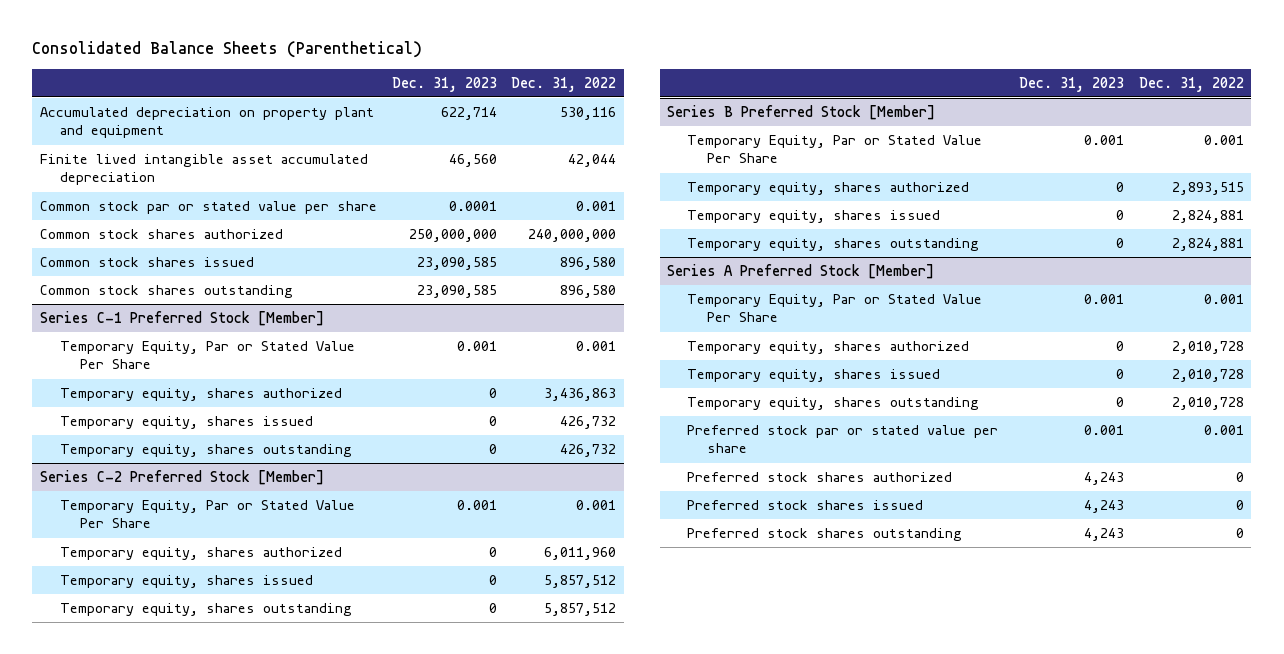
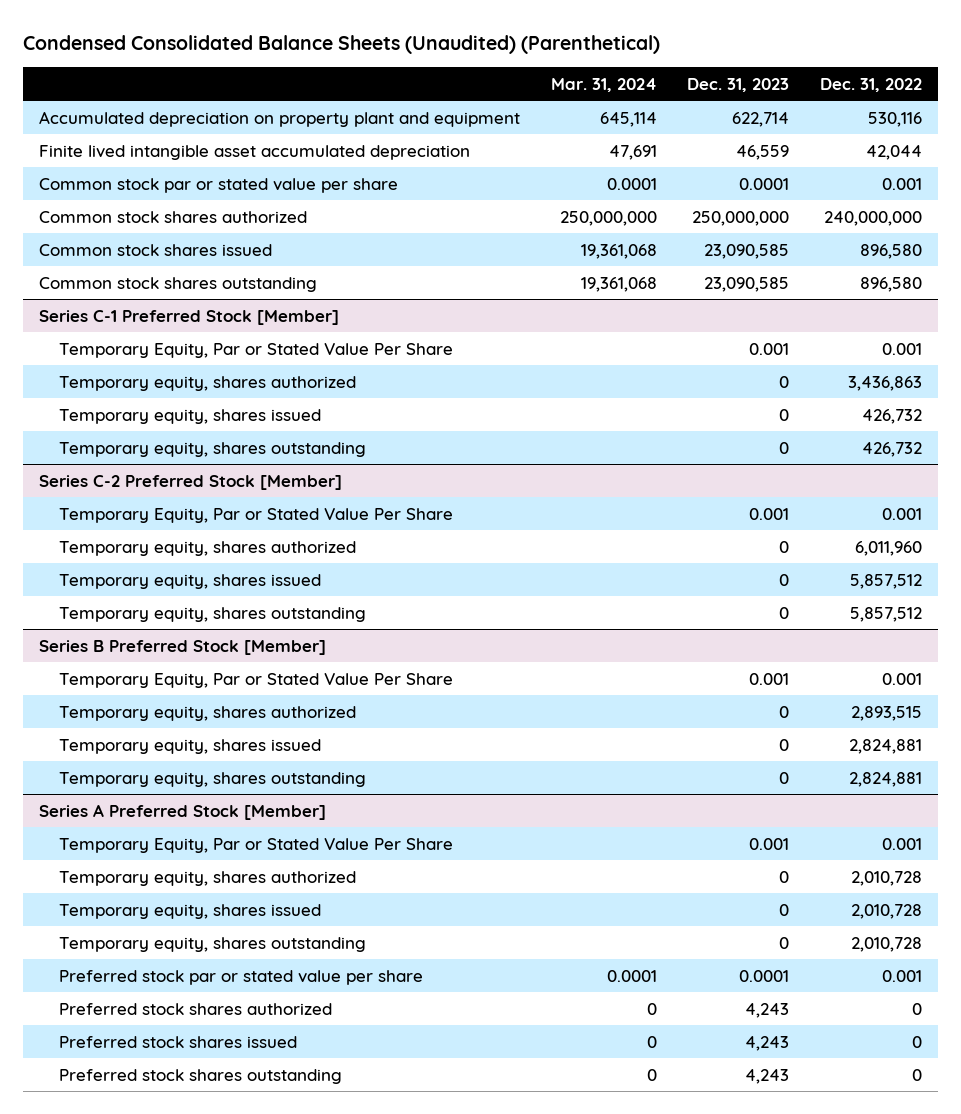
- Consolidated Balance Sheets (Parenthetical)
+ Condensed Consolidated Balance Sheets (Unaudited) (Parenthetical)
- | Dec. 31, 2023 | Dec. 31, 2022
+ | Mar. 31, 2024 | Dec. 31, 2023 | Dec. 31, 2022
- Finite lived intangible asset accumulated depreciation | 46,560 | 42,044
+ Finite lived intangible asset accumulated depreciation | 47,691 | 46,559 | 42,044
@ Series A Preferred Stock [Member]
- Preferred stock par or stated value per share | 0.001 | 0.001
+ Preferred stock par or stated value per share | 0.0001 | 0.0001 | 0.001

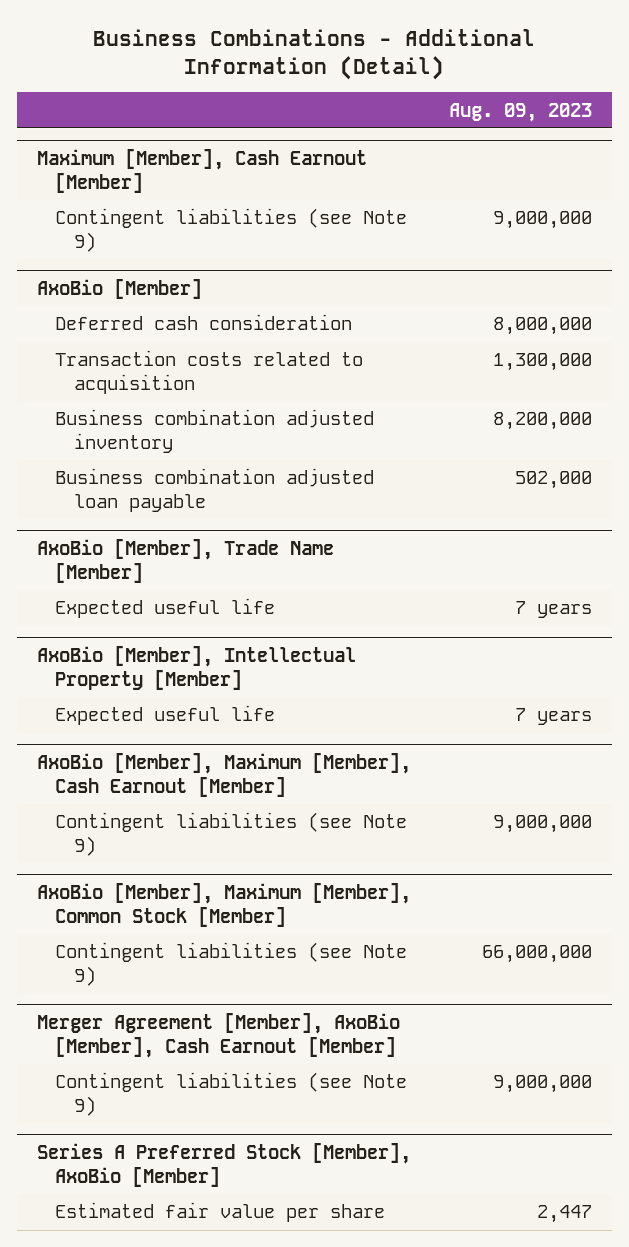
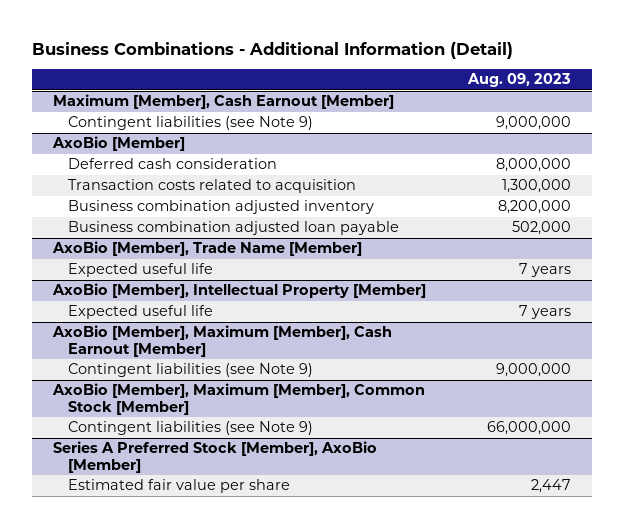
- Merger Agreement [Member], AxoBio [Member], Cash Earnout [Member]
- Contingent liabilities (see Note 9) | 9,000,000

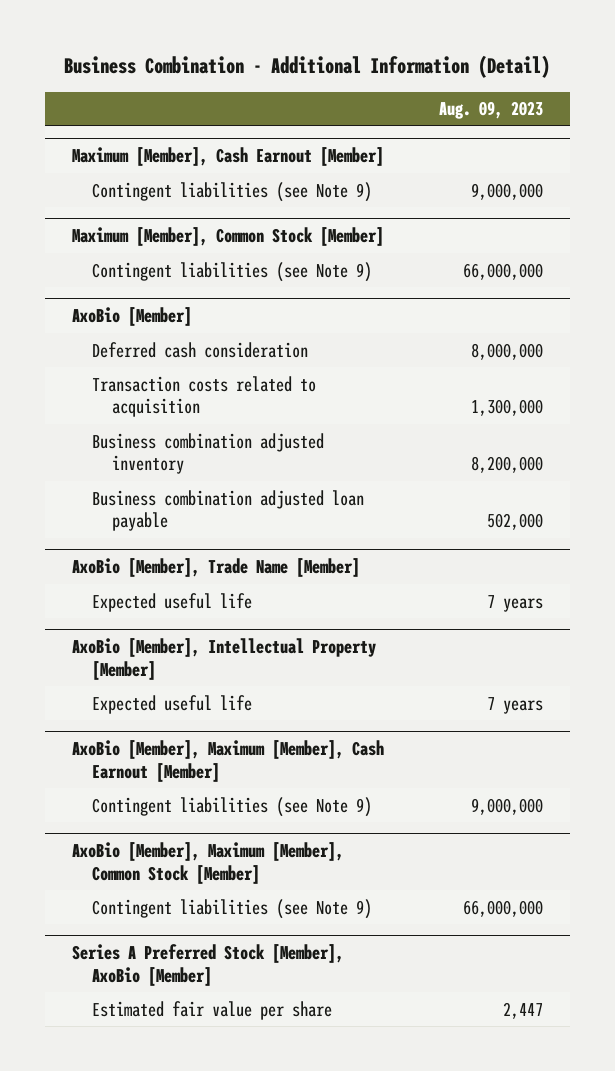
- Business Combinations - Additional Information (Detail)
+ Business Combination - Additional Information (Detail)
+ Maximum [Member], Common Stock [Member]
+ Contingent liabilities (see Note 9) | 66,000,000

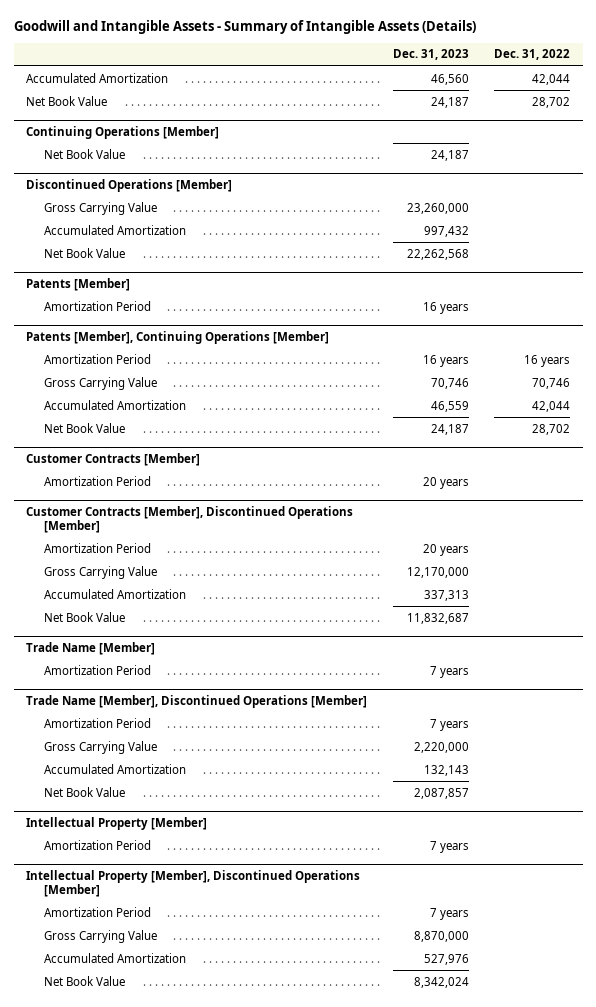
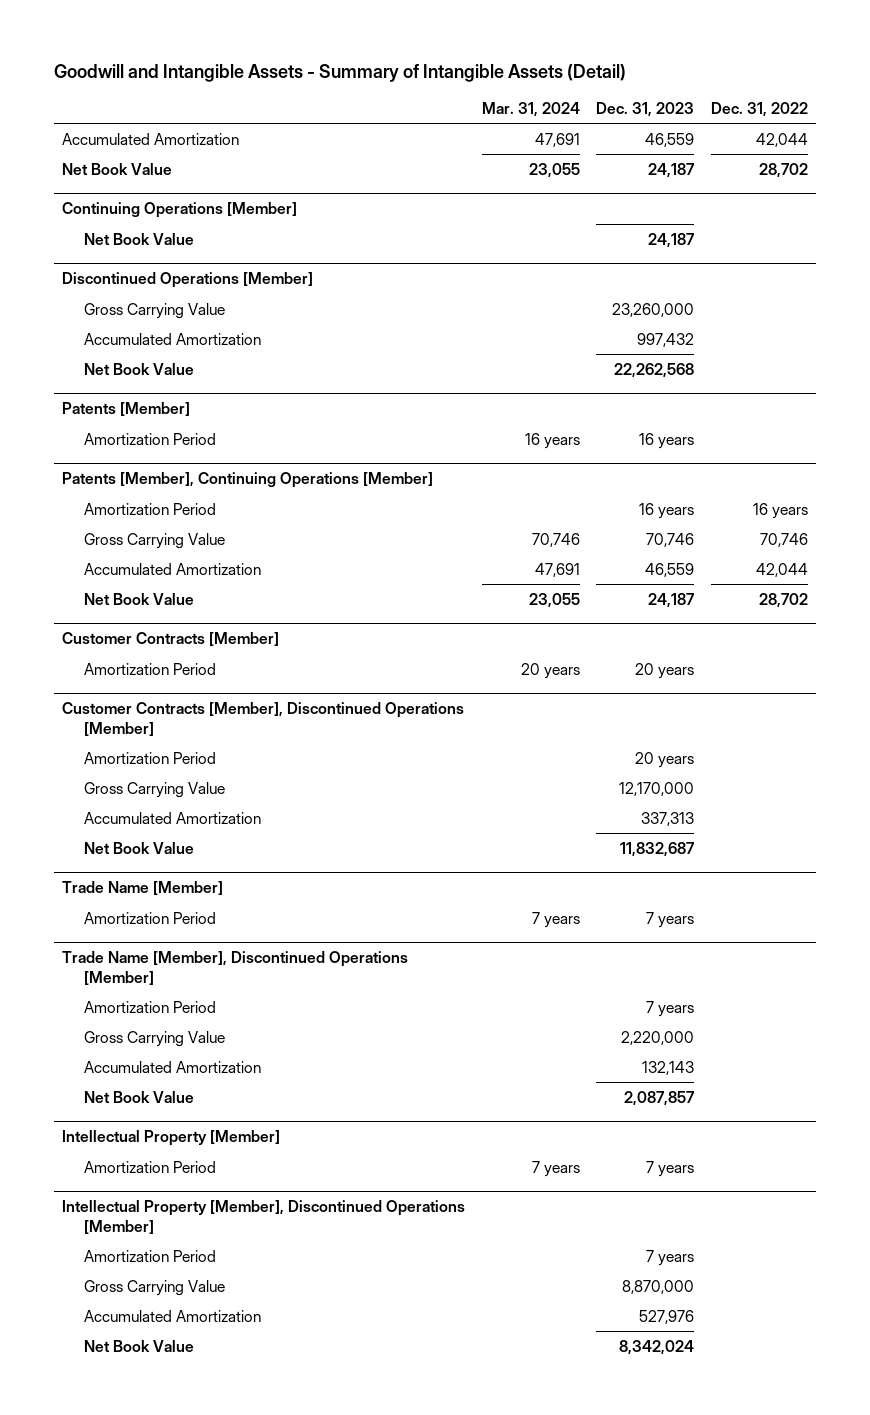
- Goodwill and Intangible Assets - Summary of Intangible Assets (Details)
+ Goodwill and Intangible Assets - Summary of Intangible Assets (Detail)
- | Dec. 31, 2023 | Dec. 31, 2022
+ | Mar. 31, 2024 | Dec. 31, 2023 | Dec. 31, 2022
- Accumulated Amortization | 46,560 | 42,044
+ Accumulated Amortization | 47,691 | 46,559 | 42,044

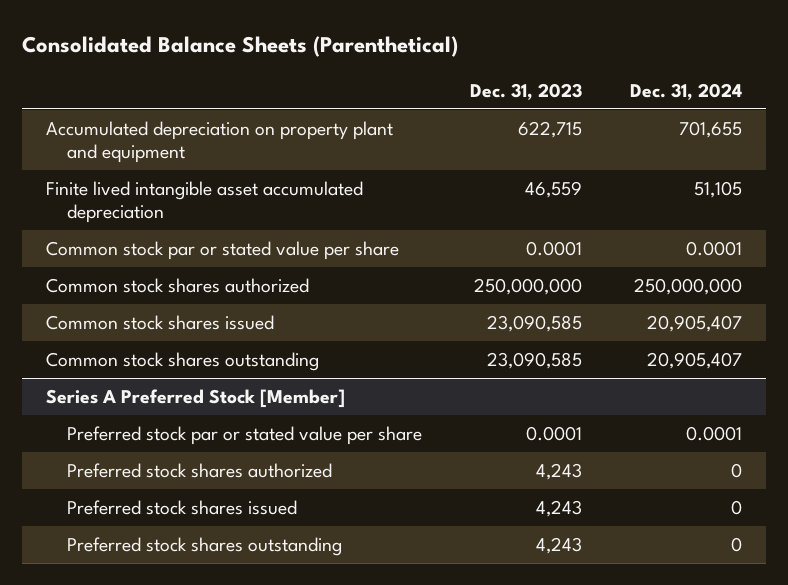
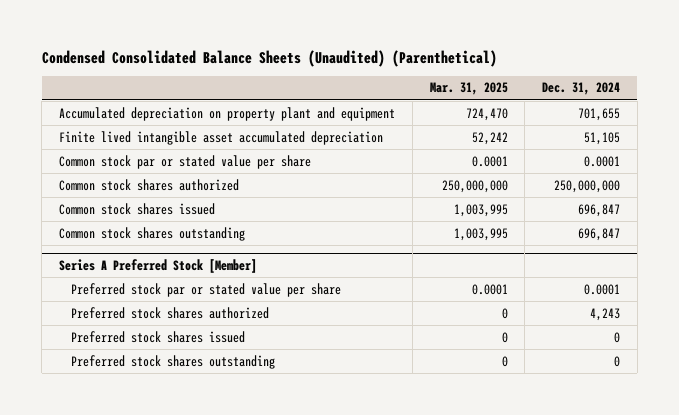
- Consolidated Balance Sheets (Parenthetical)
+ Condensed Consolidated Balance Sheets (Unaudited) (Parenthetical)
- | Dec. 31, 2023 | Dec. 31, 2024
+ | Mar. 31, 2025 | Dec. 31, 2024
- Common stock shares issued | 23,090,585 | 20,905,407
- Common stock shares outstanding | 23,090,585 | 20,905,407
+ Common stock shares issued | 1,003,995 | 696,847
+ Common stock shares outstanding | 1,003,995 | 696,847
@ Series A Preferred Stock [Member]
- Preferred stock shares authorized | 4,243 | 0
+ Preferred stock shares authorized | 0 | 4,243

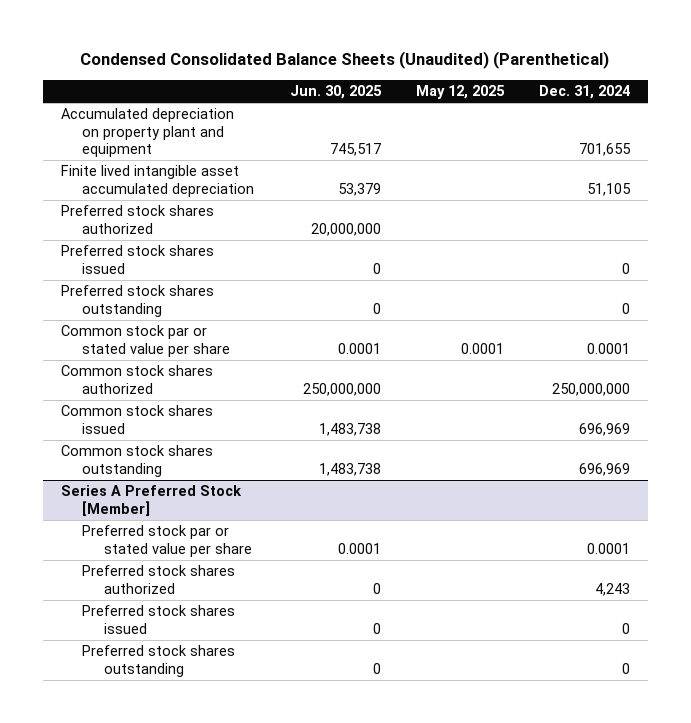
- | Mar. 31, 2025 | Dec. 31, 2024
+ | Jun. 30, 2025 | May 12, 2025 | Dec. 31, 2024
+ Preferred stock shares authorized | 20,000,000 | |
+ Preferred stock shares issued | 0 | | 0
+ Preferred stock shares outstanding | 0 | | 0
- Common stock shares issued | 1,003,995 | 696,847
- Common stock shares outstanding | 1,003,995 | 696,847
+ Common stock shares issued | 1,483,738 | | 696,969
+ Common stock shares outstanding | 1,483,738 | | 696,969

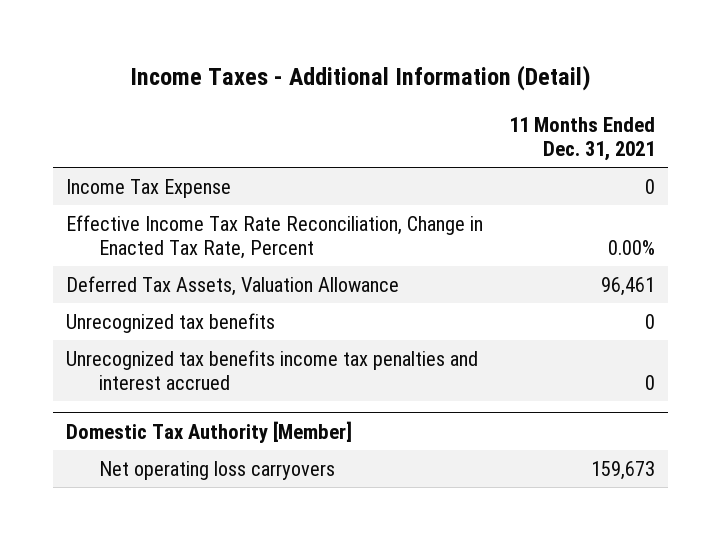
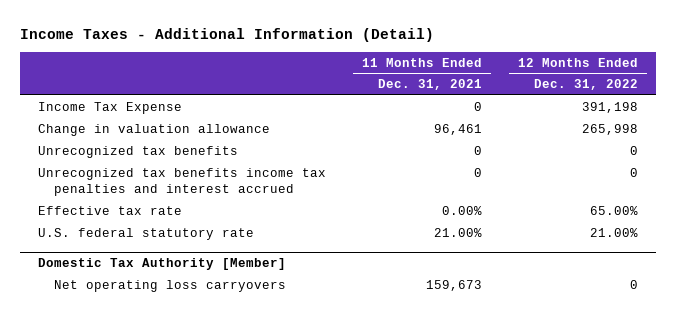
- | 11 Months Ended Dec. 31, 2021
+ | 11 Months Ended Dec. 31, 2021 | 12 Months Ended Dec. 31, 2022
- Effective Income Tax Rate Reconciliation, Change in Enacted Tax Rate, Percent | 0.00%
- Deferred Tax Assets, Valuation Allowance | 96,461
+ Change in valuation allowance | 96,461 | 265,998
+ Effective tax rate | 0.00% | 65.00%
+ U.S. federal statutory rate | 21.00% | 21.00%

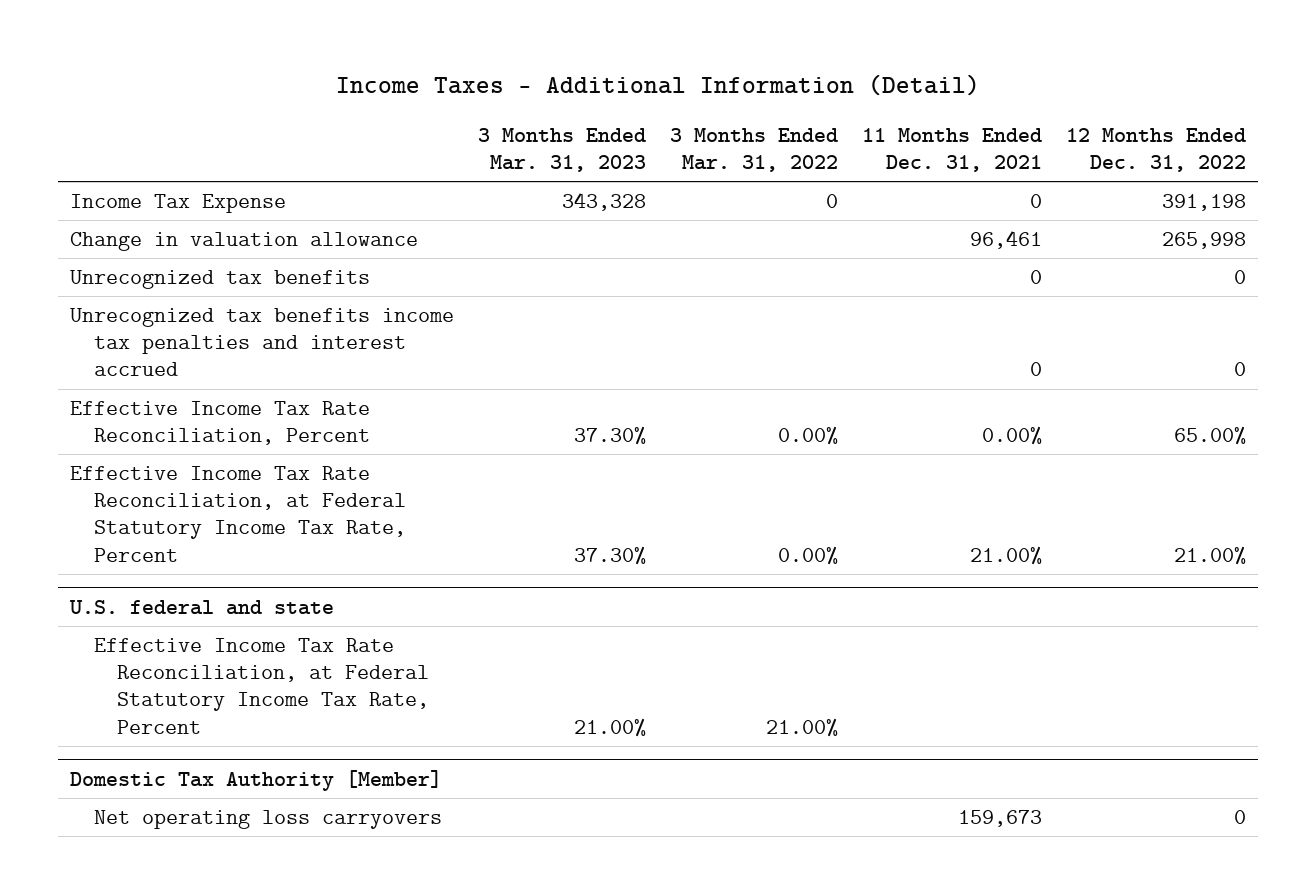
- | 11 Months Ended Dec. 31, 2021 | 12 Months Ended Dec. 31, 2022
+ | 3 Months Ended Mar. 31, 2023 | 3 Months Ended Mar. 31, 2022 | 11 Months Ended Dec. 31, 2021 | 12 Months Ended Dec. 31, 2022
- Effective tax rate | 0.00% | 65.00%
- U.S. federal statutory rate | 21.00% | 21.00%
+ Effective Income Tax Rate Reconciliation, Percent | 37.30% | 0.00% | 0.00% | 65.00%
+ Effective Income Tax Rate Reconciliation, at Federal Statutory Income Tax Rate, Percent | 37.30% | 0.00% | 21.00% | 21.00%
+ U.S. federal and state
+ Effective Income Tax Rate Reconciliation, at Federal Statutory Income Tax Rate, Percent | 21.00% | 21.00% | |

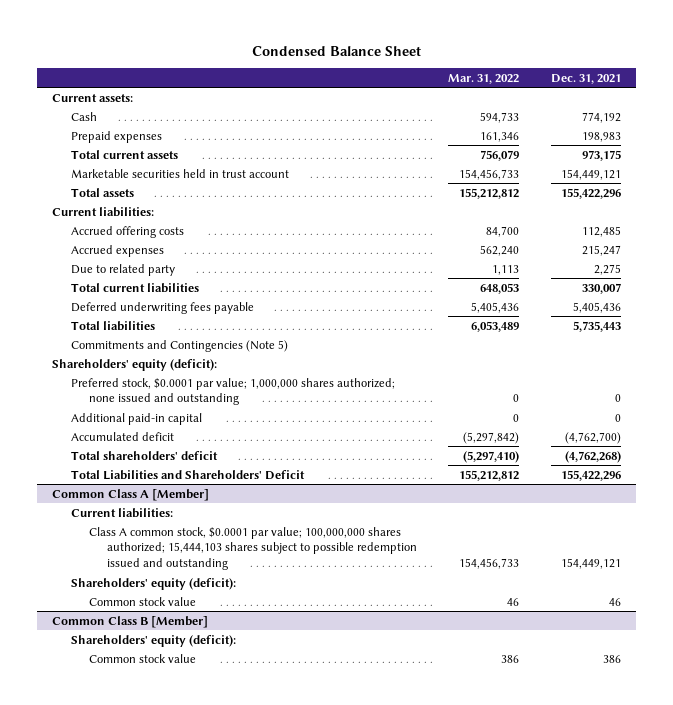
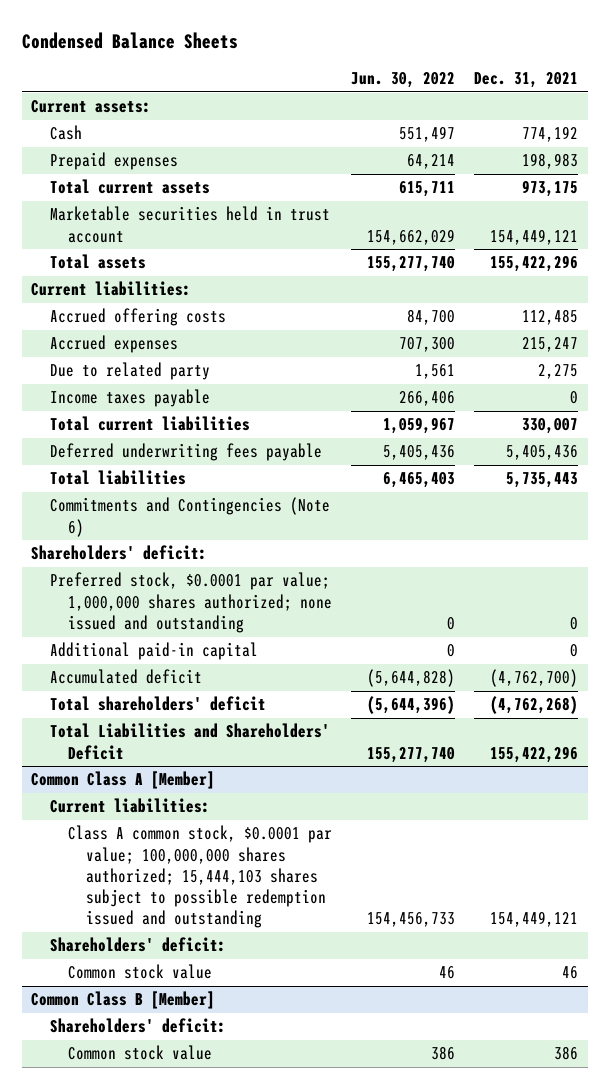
- Condensed Balance Sheet
+ Condensed Balance Sheets
- | Mar. 31, 2022 | Dec. 31, 2021
+ | Jun. 30, 2022 | Dec. 31, 2021
+ Income taxes payable | 266,406 | 0
- Commitments and Contingencies (Note 5)
- Shareholders' equity (deficit):
+ Commitments and Contingencies (Note 6)
+ Shareholders' deficit:
@ Common Class A [Member]
- Shareholders' equity (deficit):
+ Shareholders' deficit:
@ Common Class B [Member]
- Shareholders' equity (deficit):
+ Shareholders' deficit:

